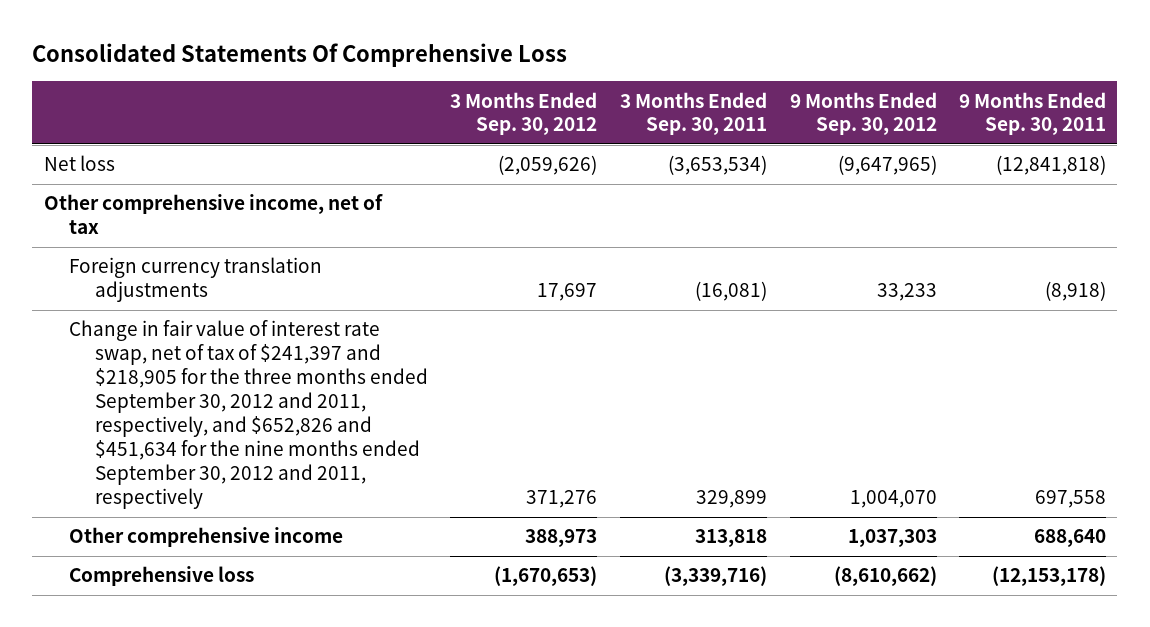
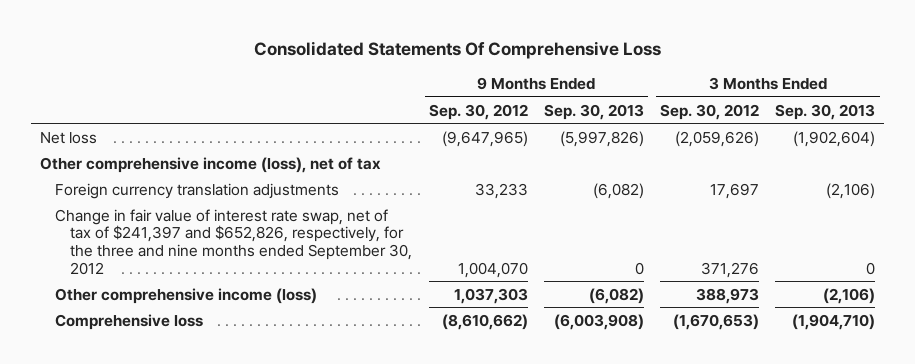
- | 3 Months Ended Sep. 30, 2012 | 3 Months Ended Sep. 30, 2011 | 9 Months Ended Sep. 30, 2012 | 9 Months Ended Sep. 30, 2011
+ | 9 Months Ended Sep. 30, 2012 | 9 Months Ended Sep. 30, 2013 | 3 Months Ended Sep. 30, 2012 | 3 Months Ended Sep. 30, 2013
- Other comprehensive income, net of tax
+ Other comprehensive income (loss), net of tax
- Change in fair value of interest rate swap, net of tax of $241,397 and $218,905 for the three months ended September 30, 2012 and 2011, respectively, and $652,826 and $451,634 for the nine months ended September 30, 2012 and 2011, respectively | 371,276 | 329,899 | 1,004,070 | 697,558
- Other comprehensive income | 388,973 | 313,818 | 1,037,303 | 688,640
+ Change in fair value of interest rate swap, net of tax of $241,397 and $652,826, respectively, for the three and nine months ended September 30, 2012 | 1,004,070 | 0 | 371,276 | 0
+ Other comprehensive income (loss) | 1,037,303 | (6,082) | 388,973 | (2,106)

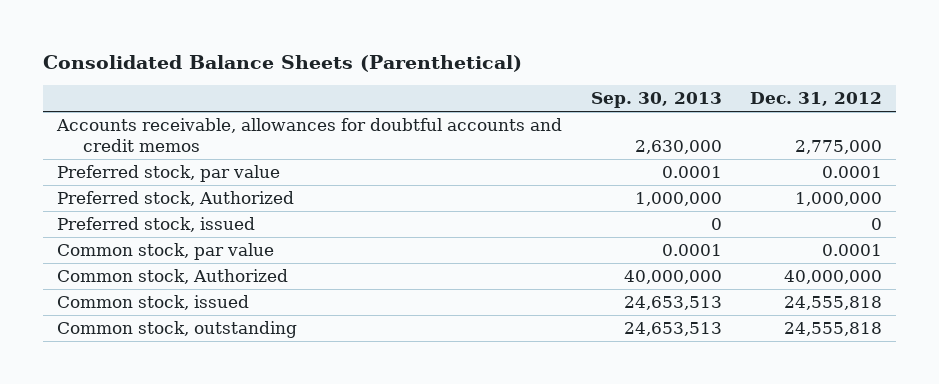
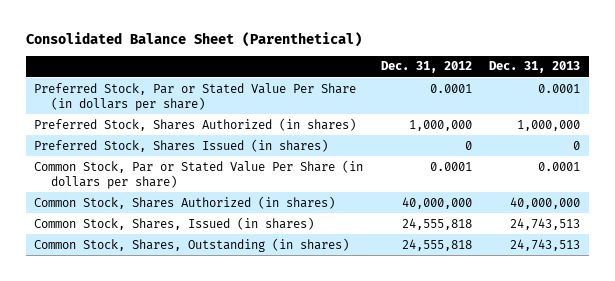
- Consolidated Balance Sheets (Parenthetical)
+ Consolidated Balance Sheet (Parenthetical)
- | Sep. 30, 2013 | Dec. 31, 2012
+ | Dec. 31, 2012 | Dec. 31, 2013
- Accounts receivable, allowances for doubtful accounts and credit memos | 2,630,000 | 2,775,000
- Preferred stock, par value | 0.0001 | 0.0001
- Preferred stock, Authorized | 1,000,000 | 1,000,000
- Preferred stock, issued | 0 | 0
- Common stock, par value | 0.0001 | 0.0001
- Common stock, Authorized | 40,000,000 | 40,000,000
- Common stock, issued | 24,653,513 | 24,555,818
- Common stock, outstanding | 24,653,513 | 24,555,818
+ Preferred Stock, Par or Stated Value Per Share (in dollars per share) | 0.0001 | 0.0001
+ Preferred Stock, Shares Authorized (in shares) | 1,000,000 | 1,000,000
+ Preferred Stock, Shares Issued (in shares) | 0 | 0
+ Common Stock, Par or Stated Value Per Share (in dollars per share) | 0.0001 | 0.0001
+ Common Stock, Shares Authorized (in shares) | 40,000,000 | 40,000,000
+ Common Stock, Shares, Issued (in shares) | 24,555,818 | 24,743,513
+ Common Stock, Shares, Outstanding (in shares) | 24,555,818 | 24,743,513

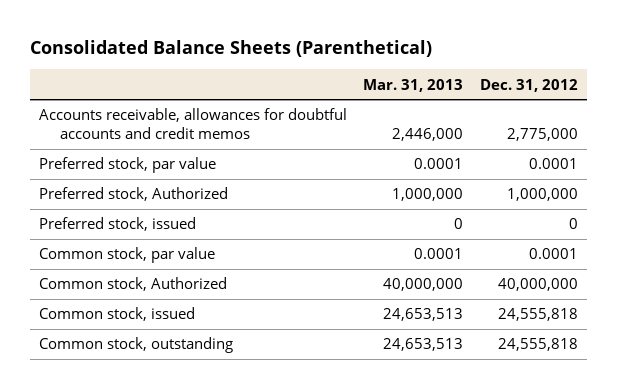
- Consolidated Balance Sheet (Parenthetical)
+ Consolidated Balance Sheets (Parenthetical)
- | Dec. 31, 2012 | Dec. 31, 2013
+ | Mar. 31, 2013 | Dec. 31, 2012
- Preferred Stock, Par or Stated Value Per Share (in dollars per share) | 0.0001 | 0.0001
- Preferred Stock, Shares Authorized (in shares) | 1,000,000 | 1,000,000
- Preferred Stock, Shares Issued (in shares) | 0 | 0
- Common Stock, Par or Stated Value Per Share (in dollars per share) | 0.0001 | 0.0001
- Common Stock, Shares Authorized (in shares) | 40,000,000 | 40,000,000
- Common Stock, Shares, Issued (in shares) | 24,555,818 | 24,743,513
- Common Stock, Shares, Outstanding (in shares) | 24,555,818 | 24,743,513
+ Accounts receivable, allowances for doubtful accounts and credit memos | 2,446,000 | 2,775,000
+ Preferred stock, par value | 0.0001 | 0.0001
+ Preferred stock, Authorized | 1,000,000 | 1,000,000
+ Preferred stock, issued | 0 | 0
+ Common stock, par value | 0.0001 | 0.0001
+ Common stock, Authorized | 40,000,000 | 40,000,000
+ Common stock, issued | 24,653,513 | 24,555,818
+ Common stock, outstanding | 24,653,513 | 24,555,818

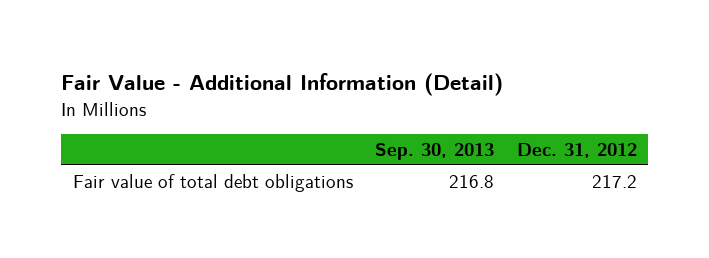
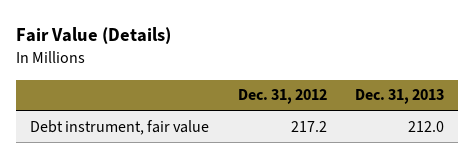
- Fair Value - Additional Information (Detail)
+ Fair Value (Details)
- | Sep. 30, 2013 | Dec. 31, 2012
+ | Dec. 31, 2012 | Dec. 31, 2013
- Fair value of total debt obligations | 216.8 | 217.2
+ Debt instrument, fair value | 217.2 | 212.0

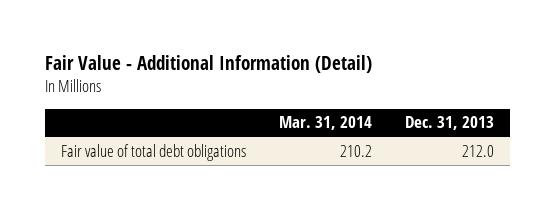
- Fair Value (Details)
+ Fair Value - Additional Information (Detail)
- | Dec. 31, 2012 | Dec. 31, 2013
+ | Mar. 31, 2014 | Dec. 31, 2013
- Debt instrument, fair value | 217.2 | 212.0
+ Fair value of total debt obligations | 210.2 | 212.0

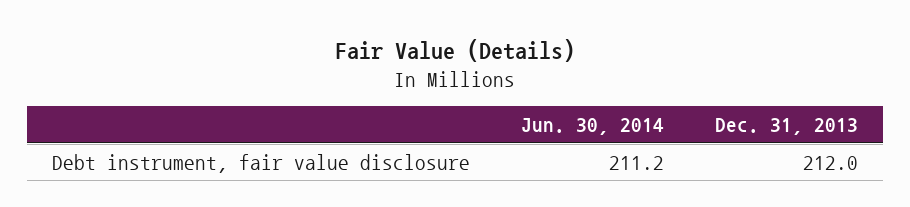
- Fair Value - Additional Information (Detail)
+ Fair Value (Details)
- | Mar. 31, 2014 | Dec. 31, 2013
+ | Jun. 30, 2014 | Dec. 31, 2013
- Fair value of total debt obligations | 210.2 | 212.0
+ Debt instrument, fair value disclosure | 211.2 | 212.0

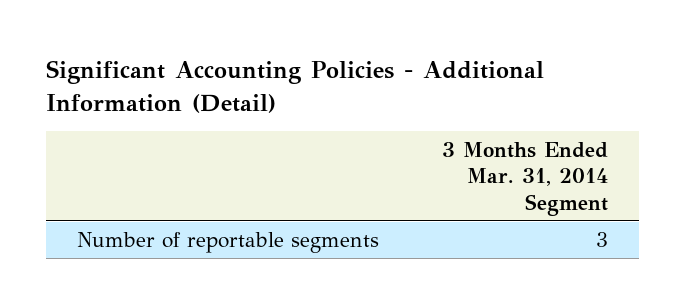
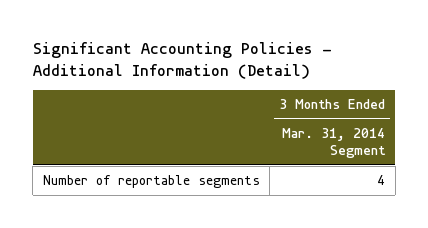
- Number of reportable segments | 3
+ Number of reportable segments | 4

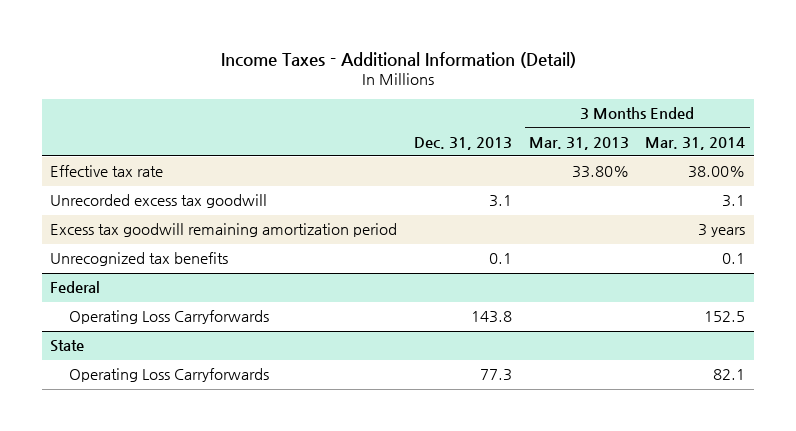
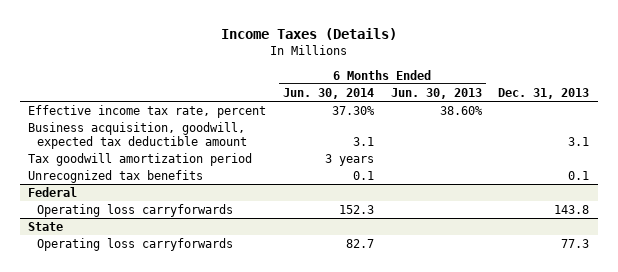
- Income Taxes - Additional Information (Detail)
+ Income Taxes (Details)
- | Dec. 31, 2013 | 3 Months Ended Mar. 31, 2013 | 3 Months Ended Mar. 31, 2014
+ | 6 Months Ended Jun. 30, 2014 | 6 Months Ended Jun. 30, 2013 | Dec. 31, 2013
- Effective tax rate | | 33.80% | 38.00%
- Unrecorded excess tax goodwill | 3.1 | | 3.1
- Excess tax goodwill remaining amortization period | | | 3 years
+ Effective income tax rate, percent | 37.30% | 38.60% |
+ Business acquisition, goodwill, expected tax deductible amount | 3.1 | | 3.1
+ Tax goodwill amortization period | 3 years | |
@ Federal
- Operating Loss Carryforwards | 143.8 | | 152.5
+ Operating loss carryforwards | 152.3 | | 143.8
@ State
- Operating Loss Carryforwards | 77.3 | | 82.1
+ Operating loss carryforwards | 82.7 | | 77.3

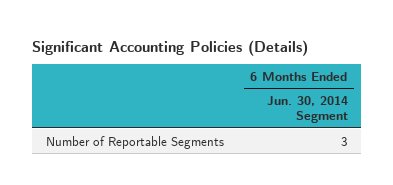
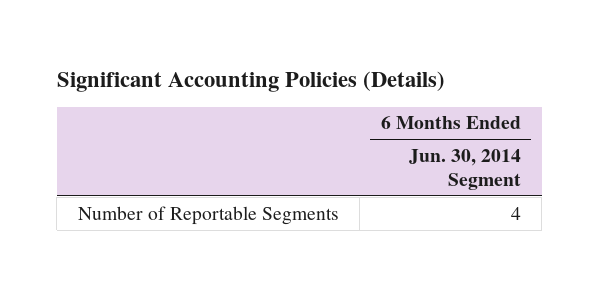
- Number of Reportable Segments | 3
+ Number of Reportable Segments | 4

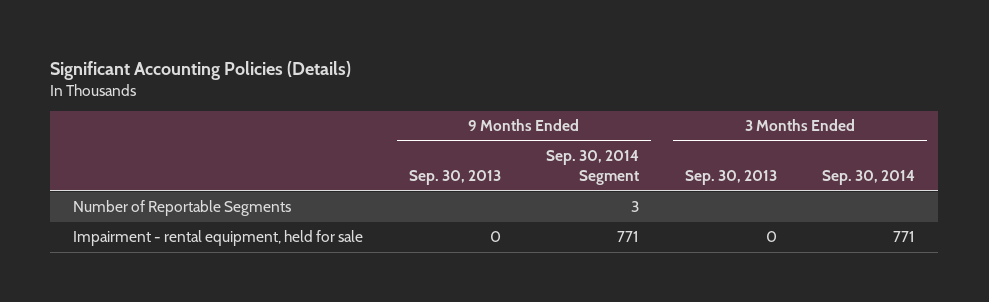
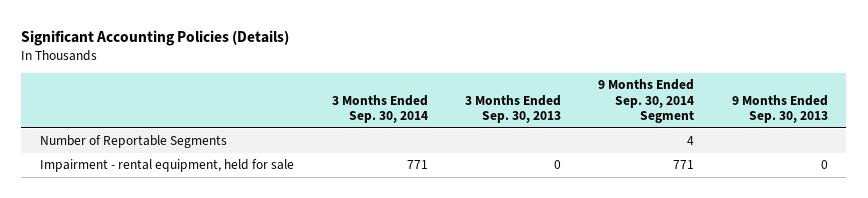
- | 9 Months Ended Sep. 30, 2013 | 9 Months Ended Sep. 30, 2014 Segment | 3 Months Ended Sep. 30, 2013 | 3 Months Ended Sep. 30, 2014
+ | 3 Months Ended Sep. 30, 2014 | 3 Months Ended Sep. 30, 2013 | 9 Months Ended Sep. 30, 2014 Segment | 9 Months Ended Sep. 30, 2013
- Number of Reportable Segments | | 3 | |
+ Number of Reportable Segments | | | 4 |

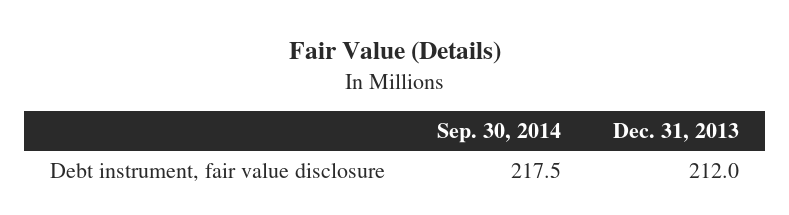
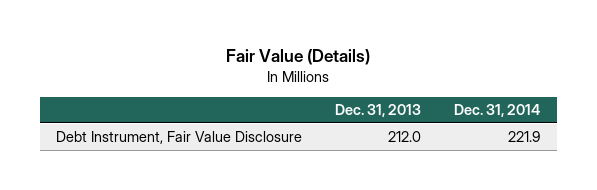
- | Sep. 30, 2014 | Dec. 31, 2013
+ | Dec. 31, 2013 | Dec. 31, 2014
- Debt instrument, fair value disclosure | 217.5 | 212.0
+ Debt Instrument, Fair Value Disclosure | 212.0 | 221.9

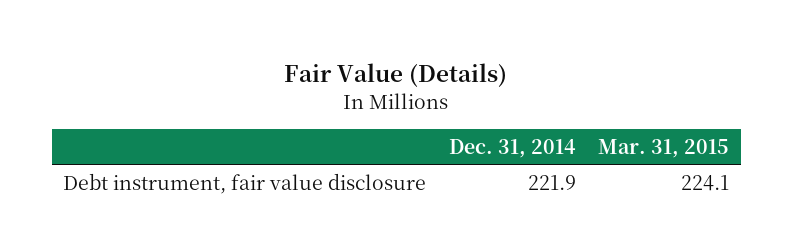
- | Dec. 31, 2013 | Dec. 31, 2014
+ | Dec. 31, 2014 | Mar. 31, 2015
- Debt Instrument, Fair Value Disclosure | 212.0 | 221.9
+ Debt instrument, fair value disclosure | 221.9 | 224.1

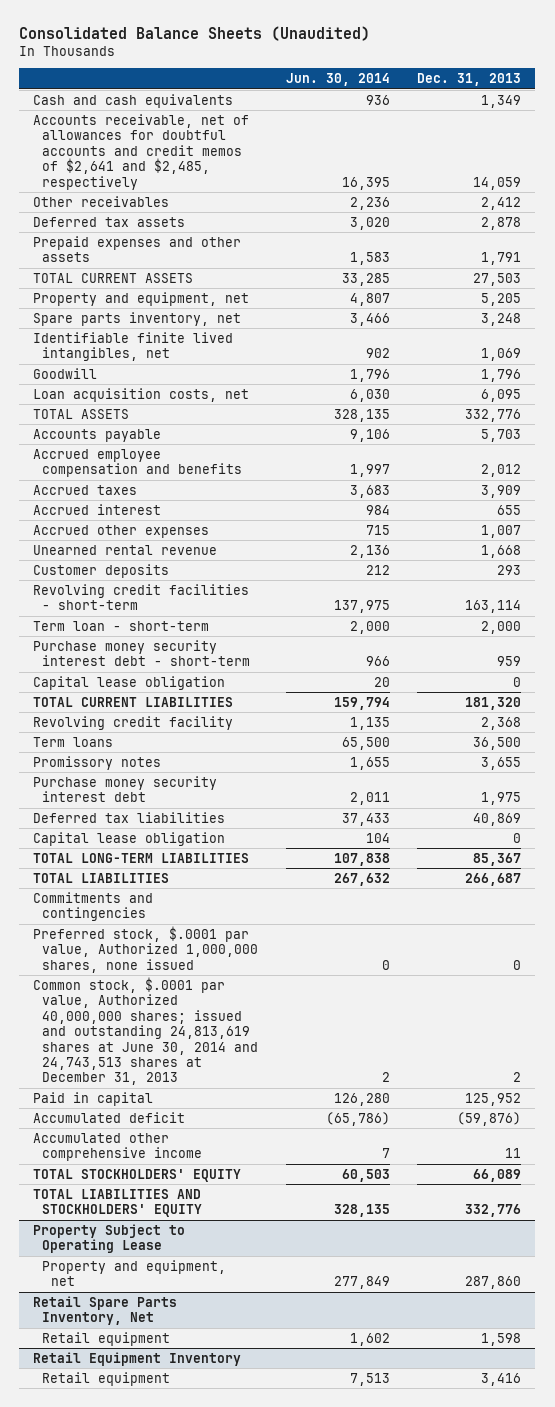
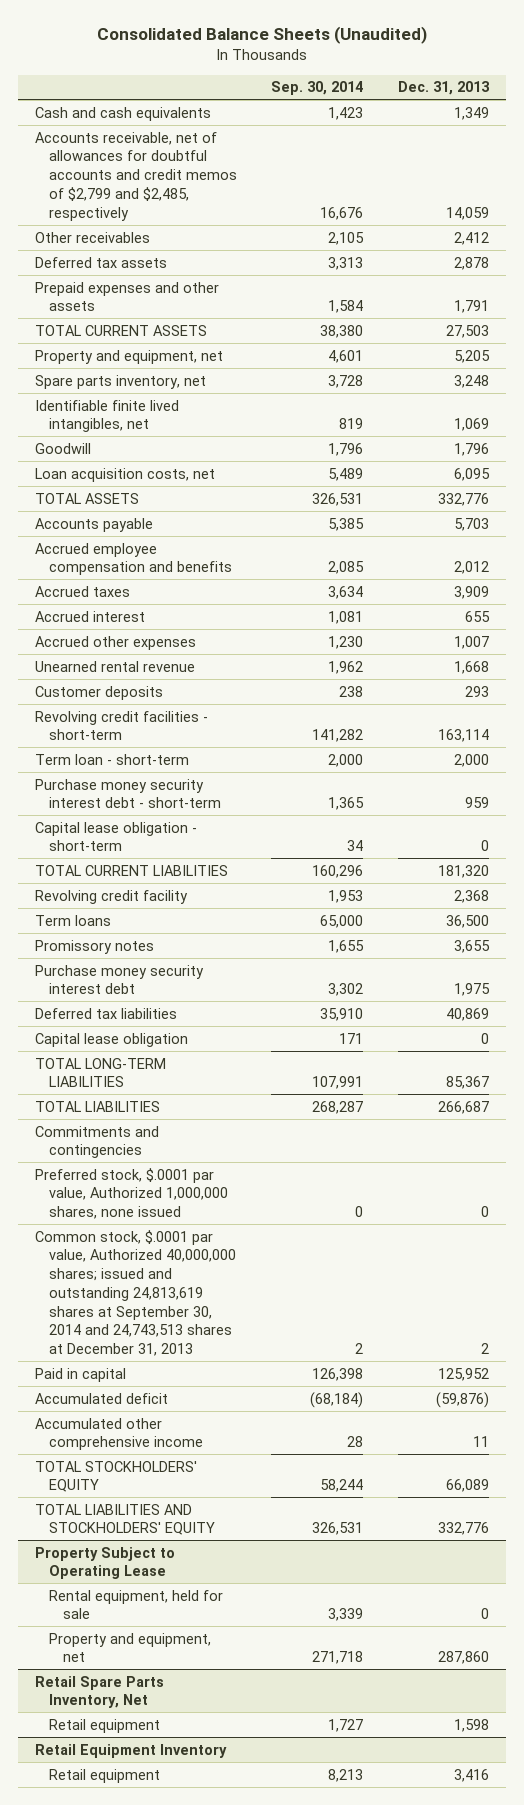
- | Jun. 30, 2014 | Dec. 31, 2013
+ | Sep. 30, 2014 | Dec. 31, 2013
- Accounts receivable, net of allowances for doubtful accounts and credit memos of $2,641 and $2,485, respectively | 16,395 | 14,059
+ Accounts receivable, net of allowances for doubtful accounts and credit memos of $2,799 and $2,485, respectively | 16,676 | 14,059
- Capital lease obligation | 20 | 0
+ Capital lease obligation - short-term | 34 | 0
- Common stock, $.0001 par value, Authorized 40,000,000 shares; issued and outstanding 24,813,619 shares at June 30, 2014 and 24,743,513 shares at December 31, 2013 | 2 | 2
+ Common stock, $.0001 par value, Authorized 40,000,000 shares; issued and outstanding 24,813,619 shares at September 30, 2014 and 24,743,513 shares at December 31, 2013 | 2 | 2
@ Property Subject to Operating Lease
+ Rental equipment, held for sale | 3,339 | 0

